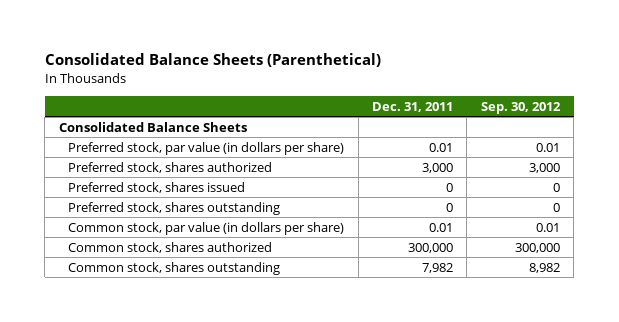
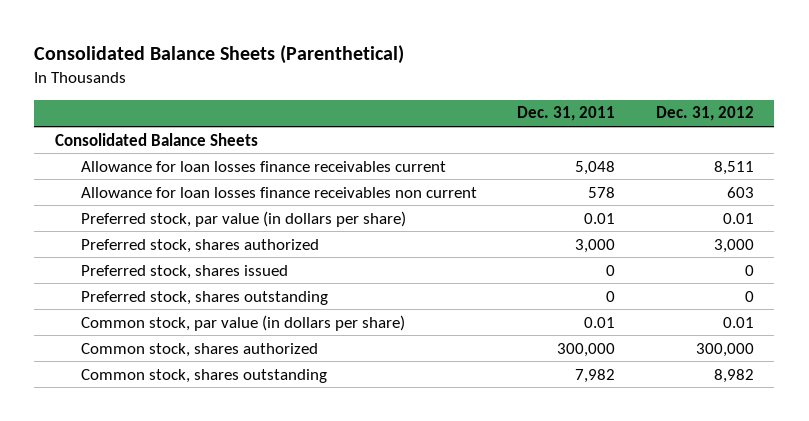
- | Dec. 31, 2011 | Sep. 30, 2012
+ | Dec. 31, 2011 | Dec. 31, 2012
+ Allowance for loan losses finance receivables current | 5,048 | 8,511
+ Allowance for loan losses finance receivables non current | 578 | 603

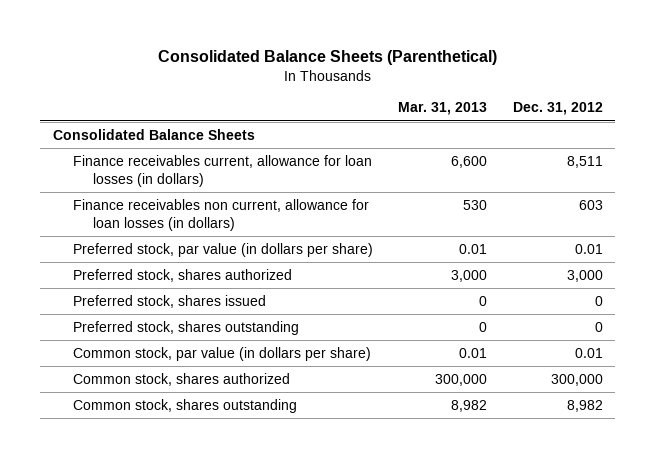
- | Dec. 31, 2011 | Dec. 31, 2012
+ | Mar. 31, 2013 | Dec. 31, 2012
- Allowance for loan losses finance receivables current | 5,048 | 8,511
- Allowance for loan losses finance receivables non current | 578 | 603
+ Finance receivables current, allowance for loan losses (in dollars) | 6,600 | 8,511
+ Finance receivables non current, allowance for loan losses (in dollars) | 530 | 603

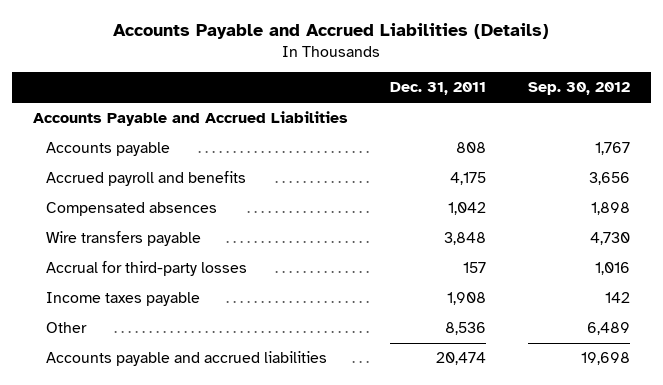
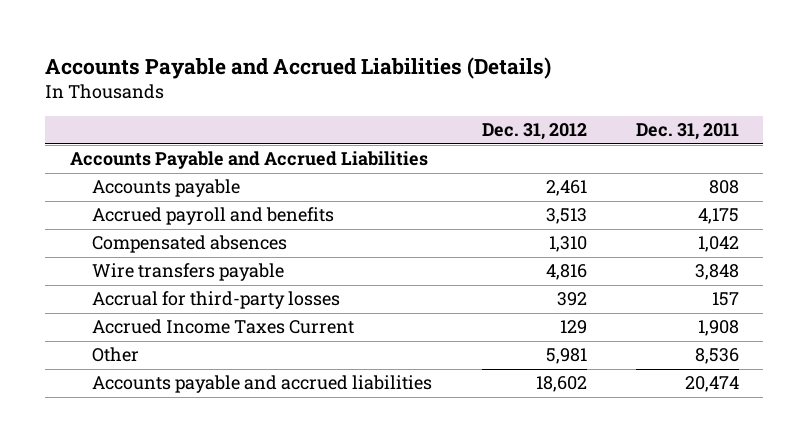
- | Dec. 31, 2011 | Sep. 30, 2012
+ | Dec. 31, 2012 | Dec. 31, 2011
- Income taxes payable | 1,908 | 142
+ Accrued Income Taxes Current | 129 | 1,908

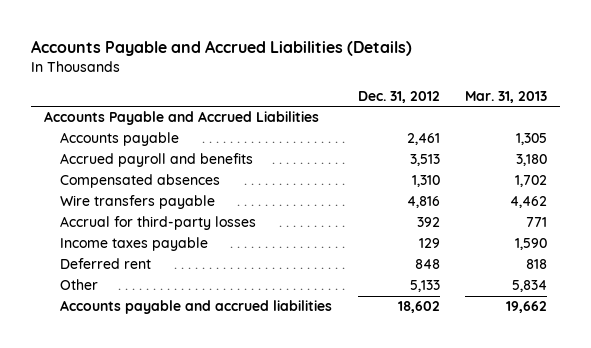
- | Dec. 31, 2012 | Dec. 31, 2011
+ | Dec. 31, 2012 | Mar. 31, 2013
- Accrued Income Taxes Current | 129 | 1,908
- Other | 5,981 | 8,536
+ Income taxes payable | 129 | 1,590
+ Deferred rent | 848 | 818
+ Other | 5,133 | 5,834

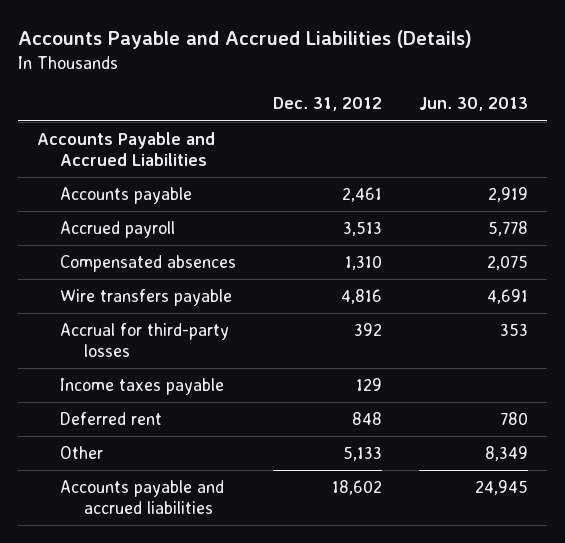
- | Dec. 31, 2012 | Mar. 31, 2013
+ | Dec. 31, 2012 | Jun. 30, 2013
- Accrued payroll and benefits | 3,513 | 3,180
+ Accrued payroll | 3,513 | 5,778

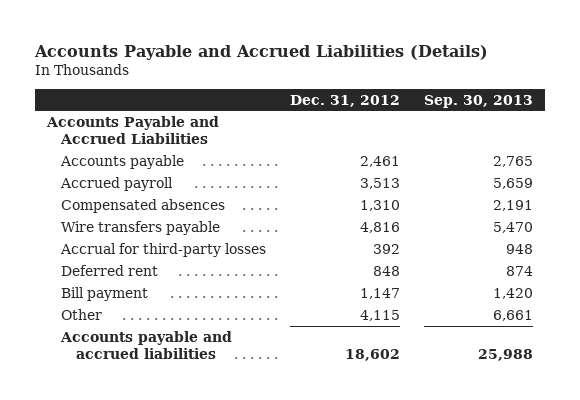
- | Dec. 31, 2012 | Jun. 30, 2013
+ | Dec. 31, 2012 | Sep. 30, 2013
- Income taxes payable | 129 |
- Other | 5,133 | 8,349
+ Bill payment | 1,147 | 1,420
+ Other | 4,115 | 6,661

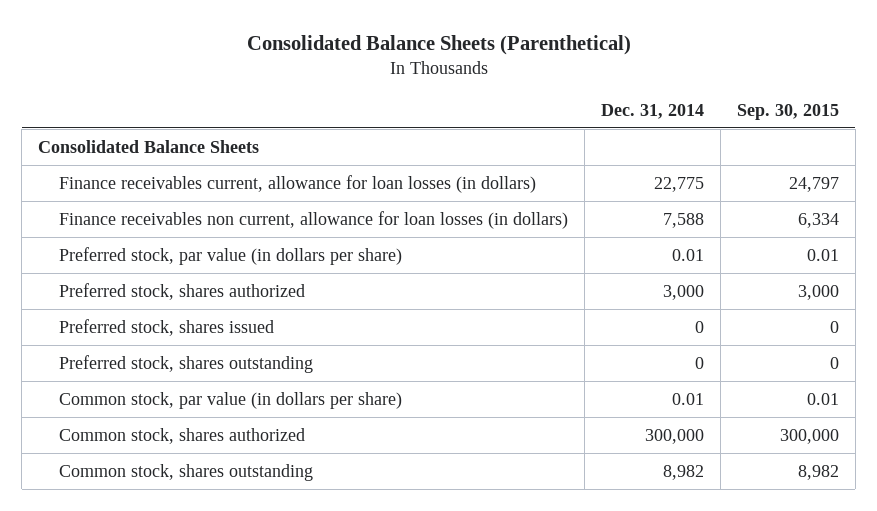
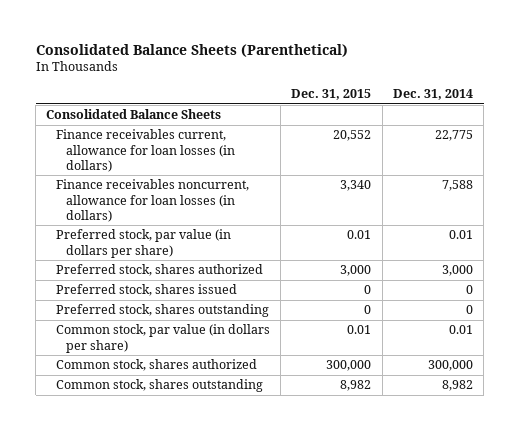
- | Dec. 31, 2014 | Sep. 30, 2015
+ | Dec. 31, 2015 | Dec. 31, 2014
- Finance receivables non current, allowance for loan losses (in dollars) | 7,588 | 6,334
+ Finance receivables noncurrent, allowance for loan losses (in dollars) | 3,340 | 7,588

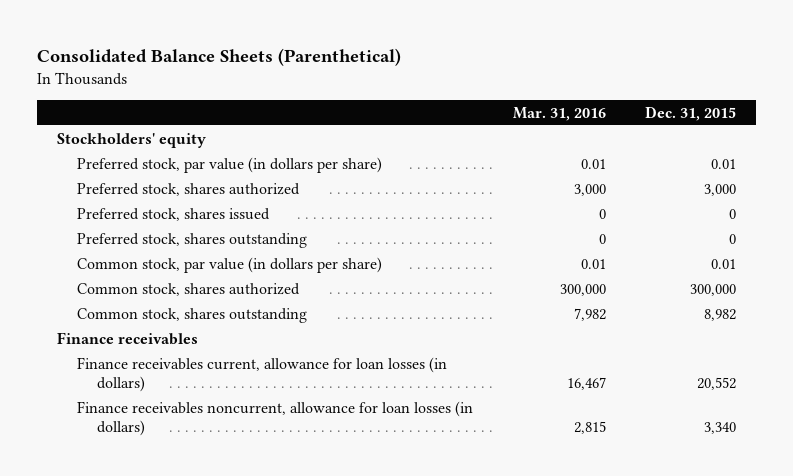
- | Dec. 31, 2015 | Dec. 31, 2014
+ | Mar. 31, 2016 | Dec. 31, 2015
- Consolidated Balance Sheets
+ Stockholders' equity
+ Finance receivables
moved down: Finance receivables current, allowance for loan losses (in dollars) | 16,467 | 20,552
moved down: Finance receivables noncurrent, allowance for loan losses (in dollars) | 2,815 | 3,340

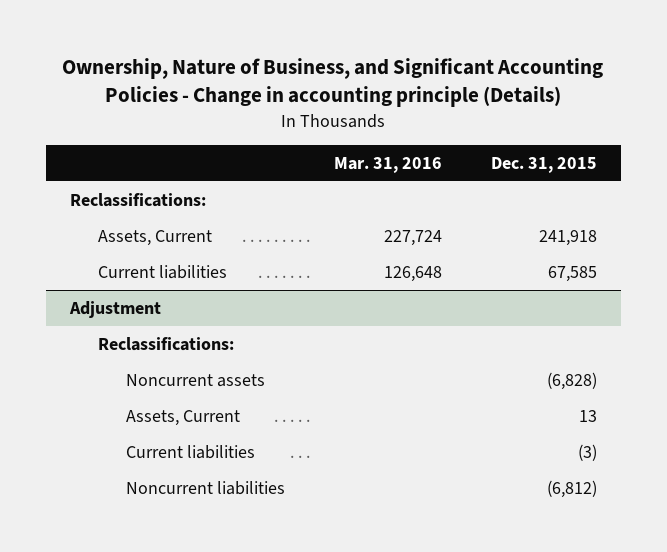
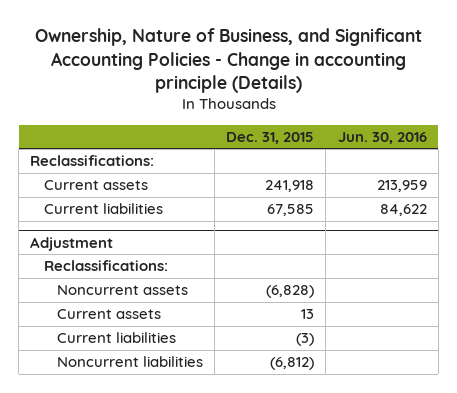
- | Mar. 31, 2016 | Dec. 31, 2015
+ | Dec. 31, 2015 | Jun. 30, 2016
- Assets, Current | 227,724 | 241,918
+ Current assets | 241,918 | 213,959
@ Adjustment
- Assets, Current | | 13
+ Current assets | 13 |

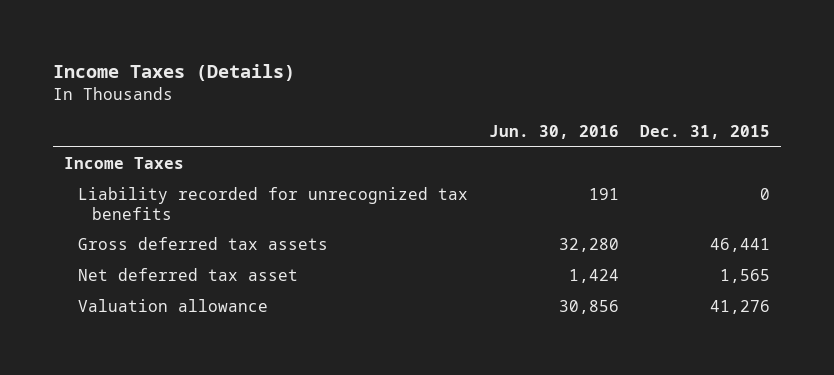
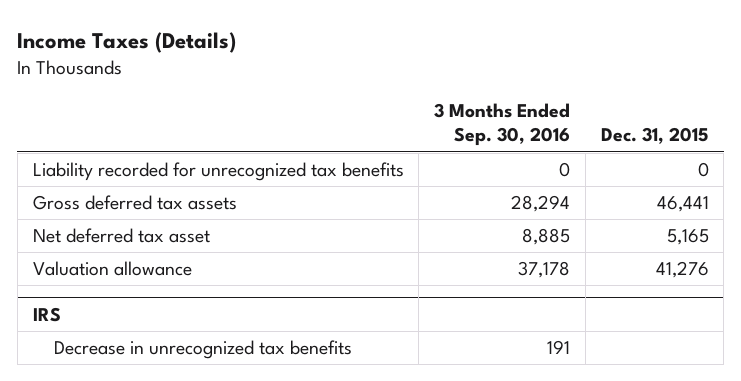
- | Jun. 30, 2016 | Dec. 31, 2015
+ | 3 Months Ended Sep. 30, 2016 | Dec. 31, 2015
- Income Taxes
- Net deferred tax asset | 1,424 | 1,565
+ Net deferred tax asset | 8,885 | 5,165
+ IRS
+ Decrease in unrecognized tax benefits | 191 |

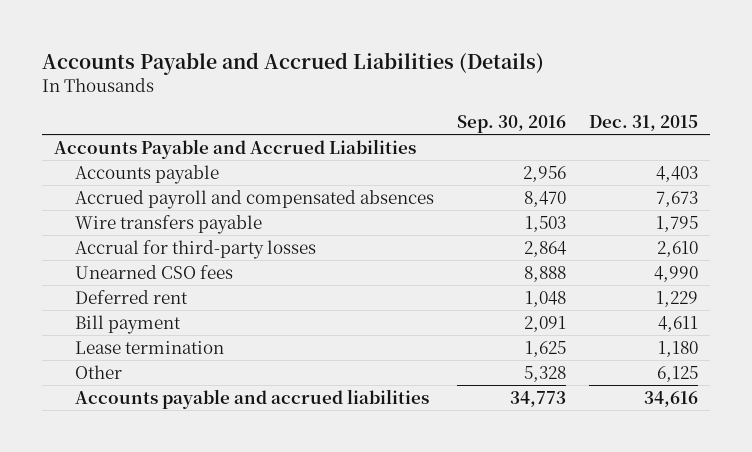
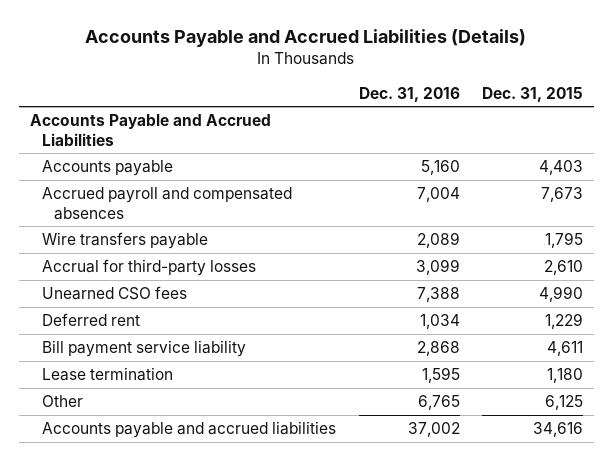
- | Sep. 30, 2016 | Dec. 31, 2015
+ | Dec. 31, 2016 | Dec. 31, 2015
- Bill payment | 2,091 | 4,611
+ Bill payment service liability | 2,868 | 4,611

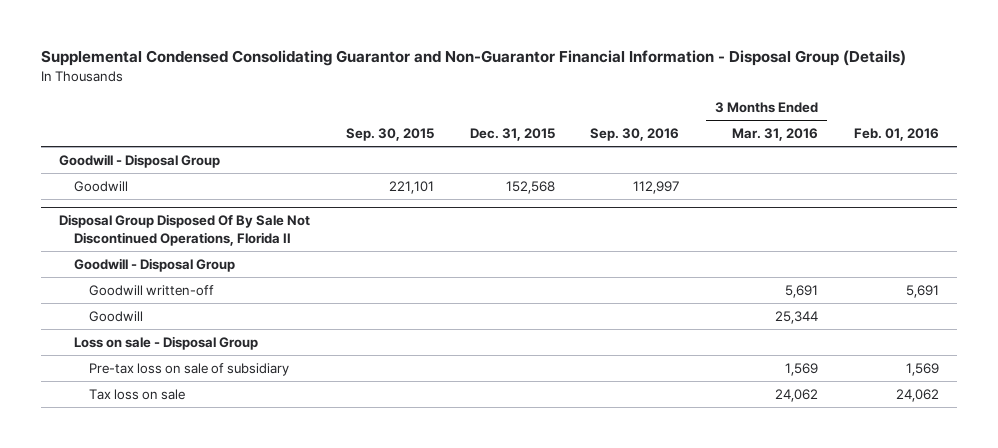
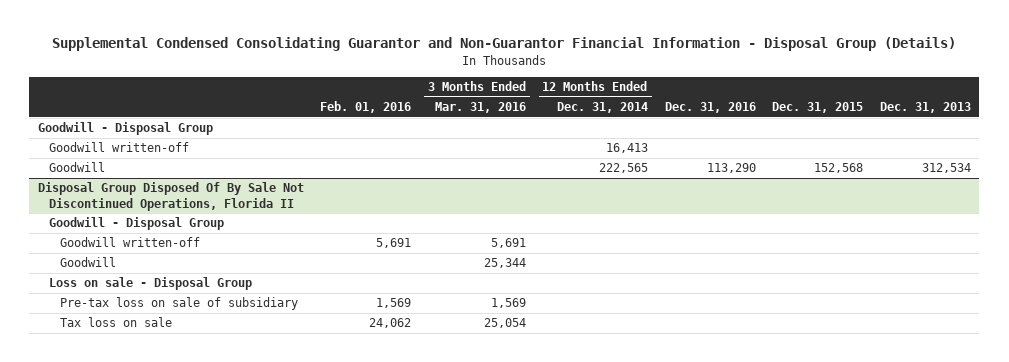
- | Sep. 30, 2015 | Dec. 31, 2015 | Sep. 30, 2016 | 3 Months Ended Mar. 31, 2016 | Feb. 01, 2016
+ | Feb. 01, 2016 | 3 Months Ended Mar. 31, 2016 | 12 Months Ended Dec. 31, 2014 | Dec. 31, 2016 | Dec. 31, 2015 | Dec. 31, 2013
+ Goodwill written-off | | | 16,413 | | |
@ Disposal Group Disposed Of By Sale Not Discontinued Operations, Florida II
- Tax loss on sale | | | | 24,062 | 24,062
+ Tax loss on sale | 24,062 | 25,054 | | | |

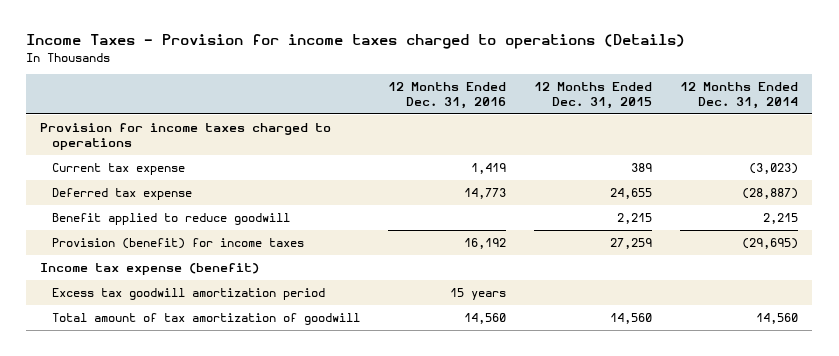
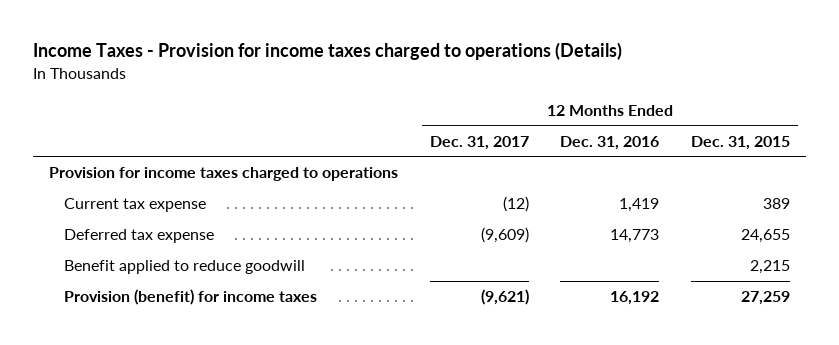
- | 12 Months Ended Dec. 31, 2016 | 12 Months Ended Dec. 31, 2015 | 12 Months Ended Dec. 31, 2014
+ | 12 Months Ended Dec. 31, 2017 | 12 Months Ended Dec. 31, 2016 | 12 Months Ended Dec. 31, 2015
- Income tax expense (benefit)
- Excess tax goodwill amortization period | 15 years | |
- Total amount of tax amortization of goodwill | 14,560 | 14,560 | 14,560

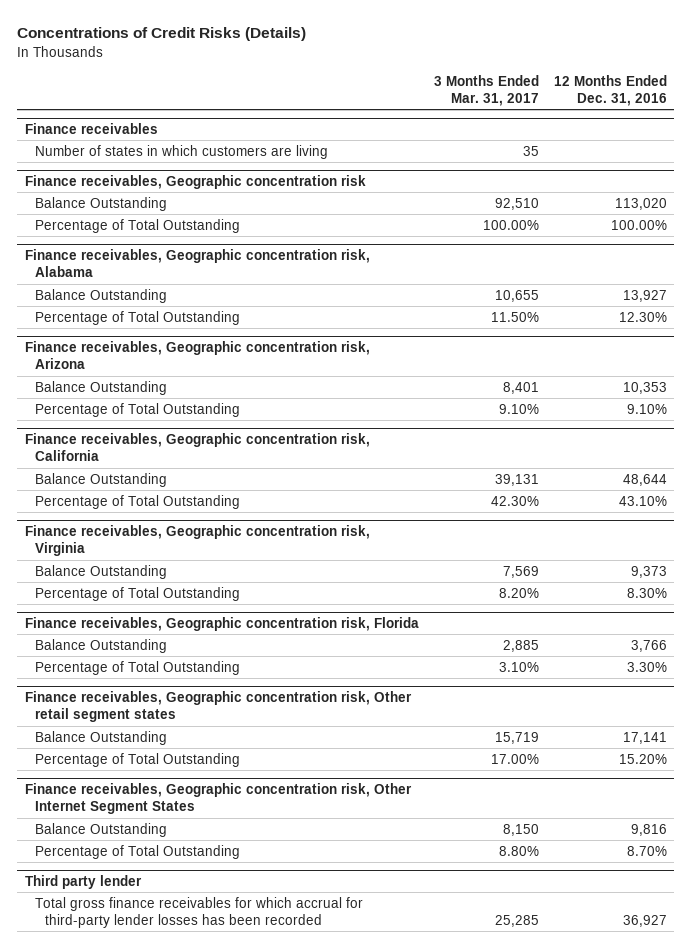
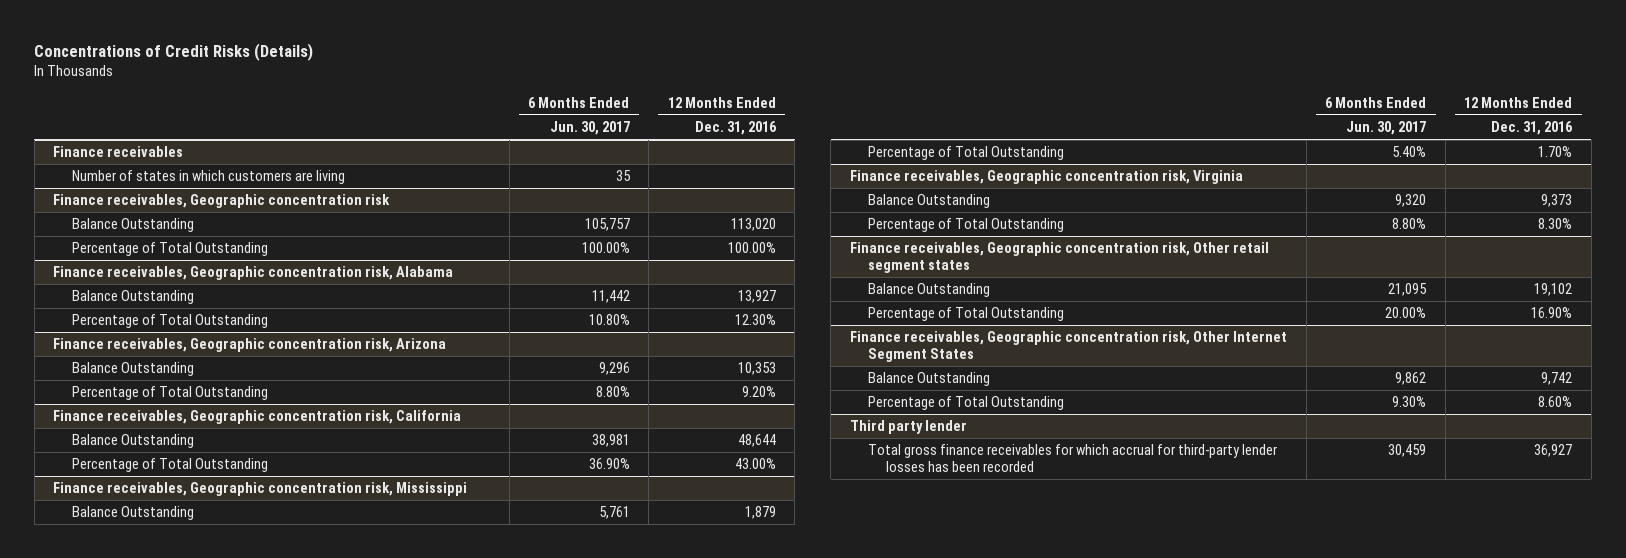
- | 3 Months Ended Mar. 31, 2017 | 12 Months Ended Dec. 31, 2016
+ | 6 Months Ended Jun. 30, 2017 | 12 Months Ended Dec. 31, 2016
@ Finance receivables, Geographic concentration risk, Arizona
- Percentage of Total Outstanding | 9.10% | 9.10%
+ Percentage of Total Outstanding | 8.80% | 9.20%
@ Finance receivables, Geographic concentration risk, California
- Percentage of Total Outstanding | 42.30% | 43.10%
+ Percentage of Total Outstanding | 36.90% | 43.00%
+ Finance receivables, Geographic concentration risk, Mississippi
+ Balance Outstanding | 5,761 | 1,879
+ Percentage of Total Outstanding | 5.40% | 1.70%
- Finance receivables, Geographic concentration risk, Florida
- Balance Outstanding | 2,885 | 3,766
- Percentage of Total Outstanding | 3.10% | 3.30%
@ Finance receivables, Geographic concentration risk, Other retail segment states
- Balance Outstanding | 15,719 | 17,141
- Percentage of Total Outstanding | 17.00% | 15.20%
+ Balance Outstanding | 21,095 | 19,102
+ Percentage of Total Outstanding | 20.00% | 16.90%
@ Finance receivables, Geographic concentration risk, Other Internet Segment States
- Balance Outstanding | 8,150 | 9,816
- Percentage of Total Outstanding | 8.80% | 8.70%
+ Balance Outstanding | 9,862 | 9,742
+ Percentage of Total Outstanding | 9.30% | 8.60%

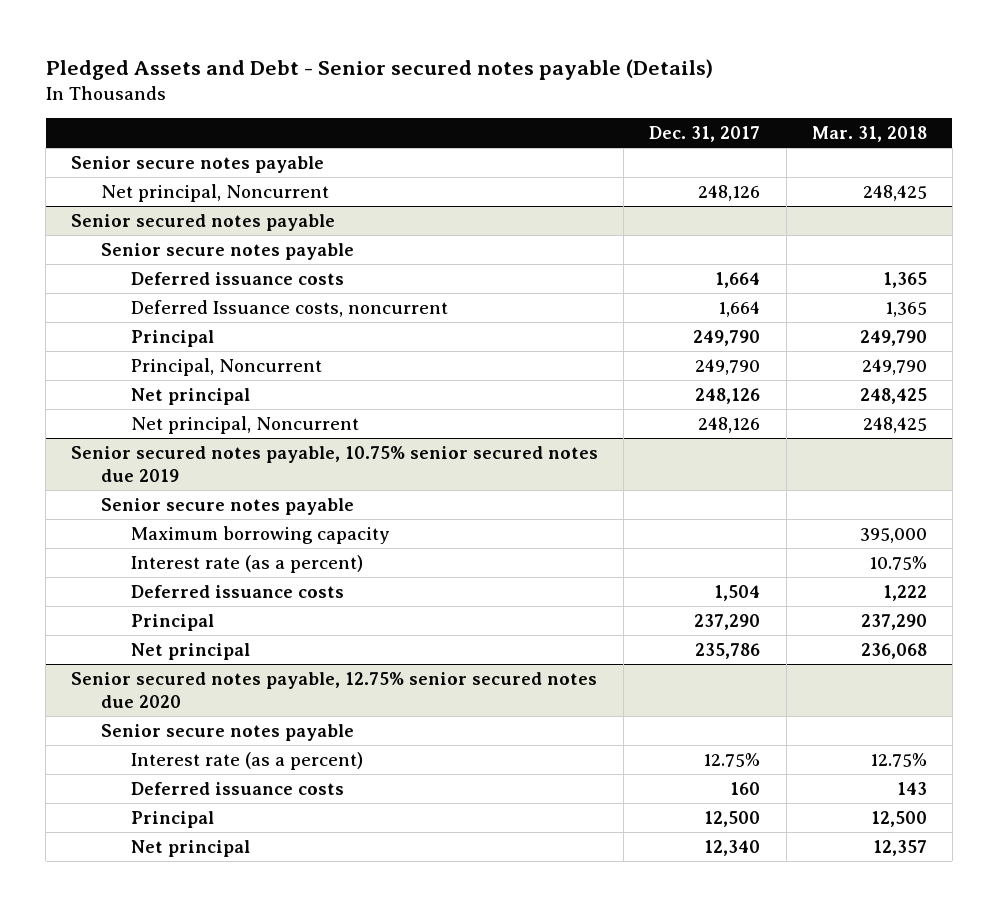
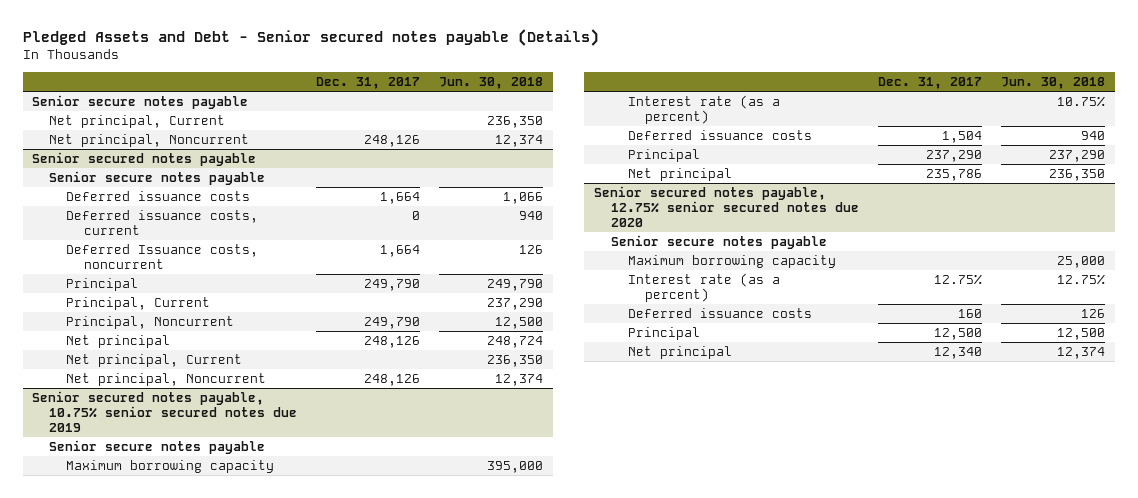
- | Dec. 31, 2017 | Mar. 31, 2018
+ | Dec. 31, 2017 | Jun. 30, 2018
+ Net principal, Current | | 236,350
@ Senior secured notes payable
+ Deferred issuance costs, current | 0 | 940
+ Principal, Current | | 237,290
+ Net principal, Current | | 236,350
@ Senior secured notes payable, 12.75% senior secured notes due 2020
+ Maximum borrowing capacity | | 25,000

